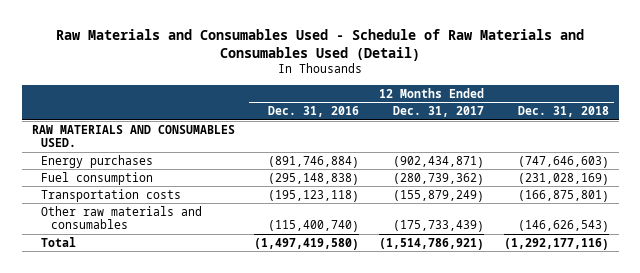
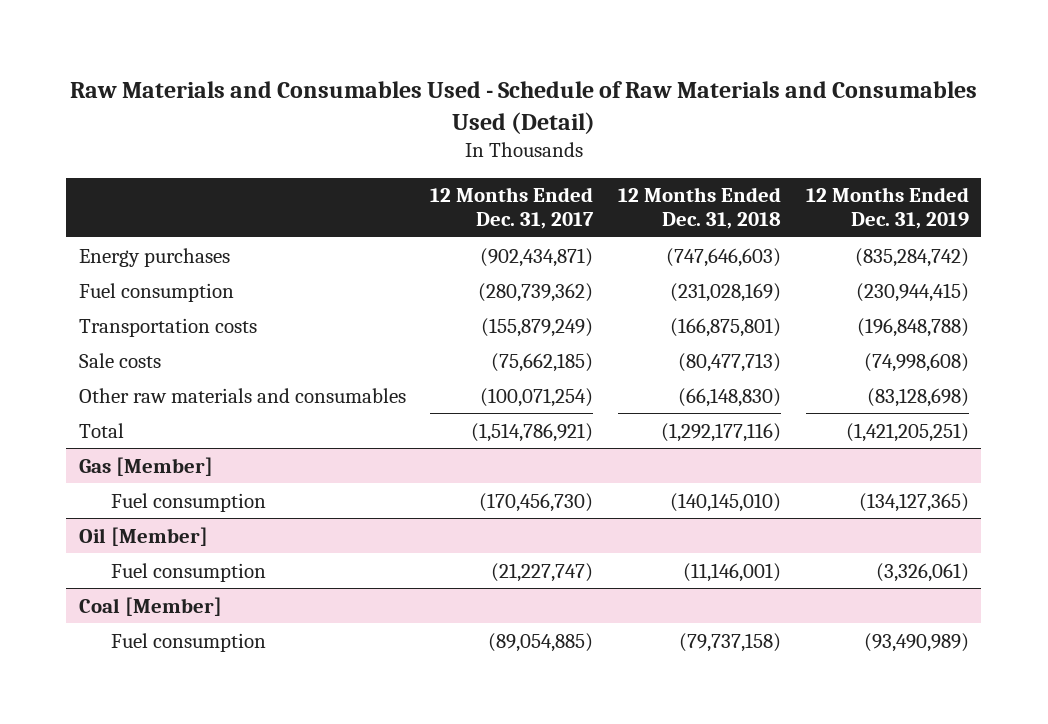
- | 12 Months Ended Dec. 31, 2016 | 12 Months Ended Dec. 31, 2017 | 12 Months Ended Dec. 31, 2018
+ | 12 Months Ended Dec. 31, 2017 | 12 Months Ended Dec. 31, 2018 | 12 Months Ended Dec. 31, 2019
- RAW MATERIALS AND CONSUMABLES USED.
- Other raw materials and consumables | (115,400,740) | (175,733,439) | (146,626,543)
+ Sale costs | (75,662,185) | (80,477,713) | (74,998,608)
+ Other raw materials and consumables | (100,071,254) | (66,148,830) | (83,128,698)
+ Gas [Member]
+ Fuel consumption | (170,456,730) | (140,145,010) | (134,127,365)
+ Oil [Member]
+ Fuel consumption | (21,227,747) | (11,146,001) | (3,326,061)
+ Coal [Member]
+ Fuel consumption | (89,054,885) | (79,737,158) | (93,490,989)

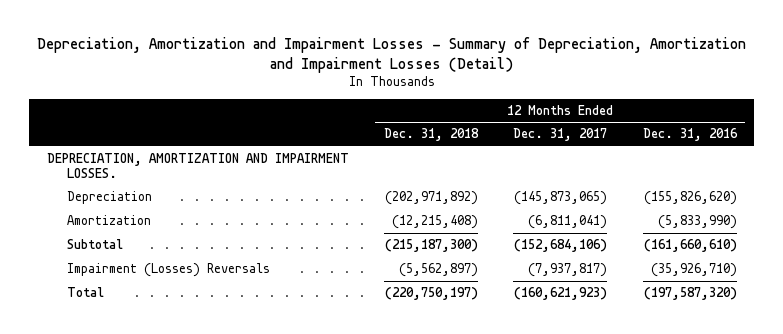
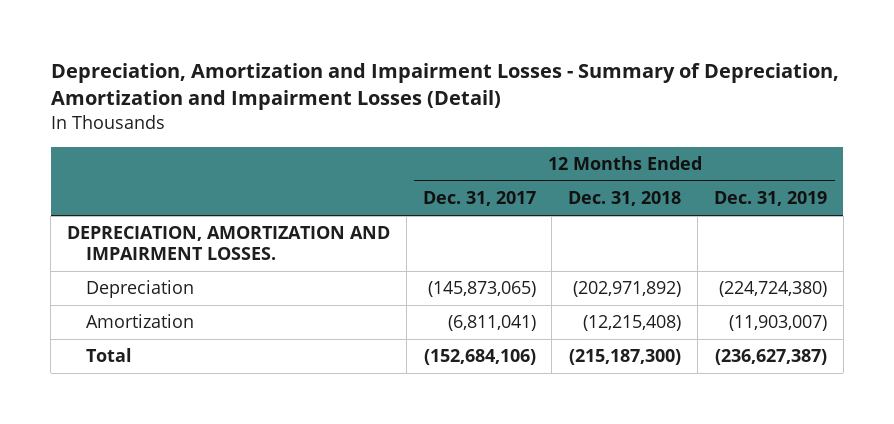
- | 12 Months Ended Dec. 31, 2018 | 12 Months Ended Dec. 31, 2017 | 12 Months Ended Dec. 31, 2016
+ | 12 Months Ended Dec. 31, 2017 | 12 Months Ended Dec. 31, 2018 | 12 Months Ended Dec. 31, 2019
- Subtotal | (215,187,300) | (152,684,106) | (161,660,610)
- Impairment (Losses) Reversals | (5,562,897) | (7,937,817) | (35,926,710)
- Total | (220,750,197) | (160,621,923) | (197,587,320)
+ Total | (152,684,106) | (215,187,300) | (236,627,387)

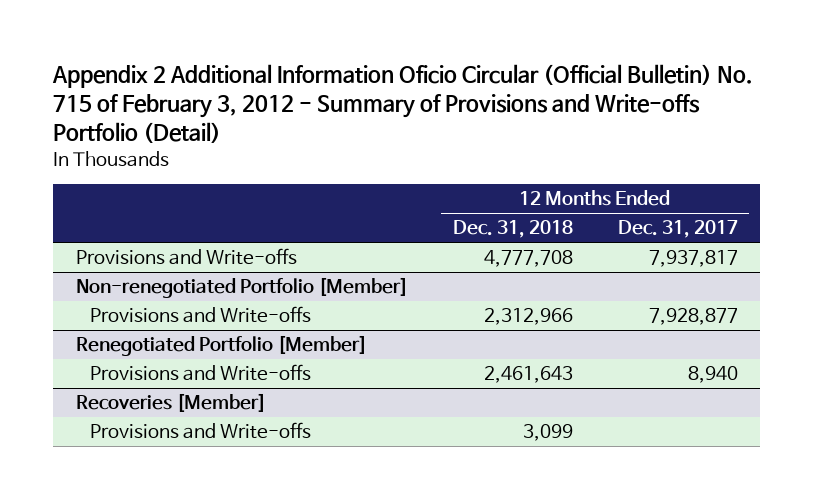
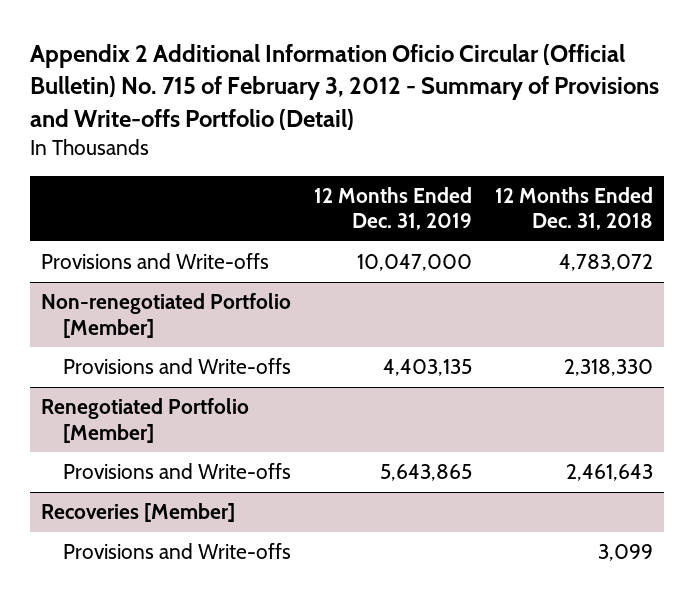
- | 12 Months Ended Dec. 31, 2018 | 12 Months Ended Dec. 31, 2017
+ | 12 Months Ended Dec. 31, 2019 | 12 Months Ended Dec. 31, 2018
- Provisions and Write-offs | 4,777,708 | 7,937,817
+ Provisions and Write-offs | 10,047,000 | 4,783,072
@ Non-renegotiated Portfolio [Member]
- Provisions and Write-offs | 2,312,966 | 7,928,877
+ Provisions and Write-offs | 4,403,135 | 2,318,330

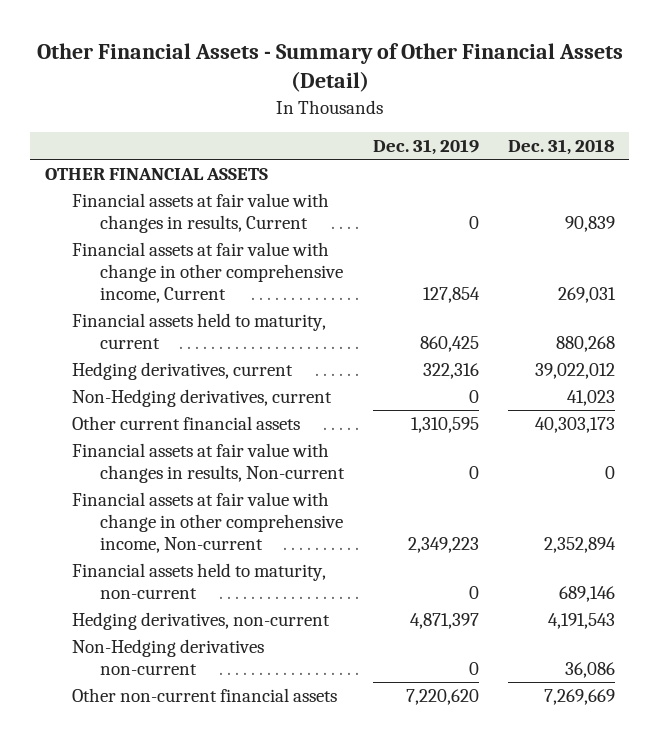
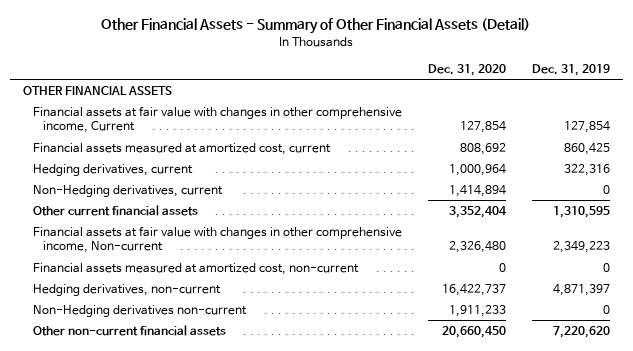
- | Dec. 31, 2019 | Dec. 31, 2018
+ | Dec. 31, 2020 | Dec. 31, 2019
- Financial assets at fair value with changes in results, Current | 0 | 90,839
- Financial assets at fair value with change in other comprehensive income, Current | 127,854 | 269,031
- Financial assets held to maturity, current | 860,425 | 880,268
+ Financial assets at fair value with changes in other comprehensive income, Current | 127,854 | 127,854
+ Financial assets measured at amortized cost, current | 808,692 | 860,425
- Financial assets at fair value with changes in results, Non-current | 0 | 0
- Financial assets at fair value with change in other comprehensive income, Non-current | 2,349,223 | 2,352,894
- Financial assets held to maturity, non-current | 0 | 689,146
+ Financial assets at fair value with changes in other comprehensive income, Non-current | 2,326,480 | 2,349,223
+ Financial assets measured at amortized cost, non-current | 0 | 0

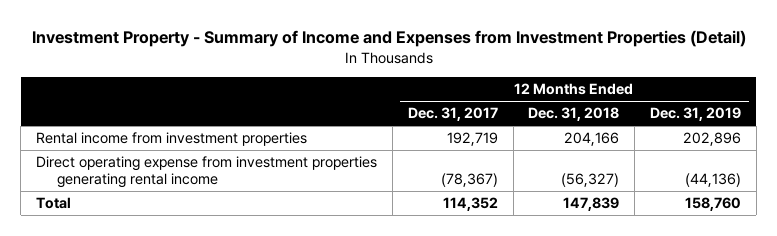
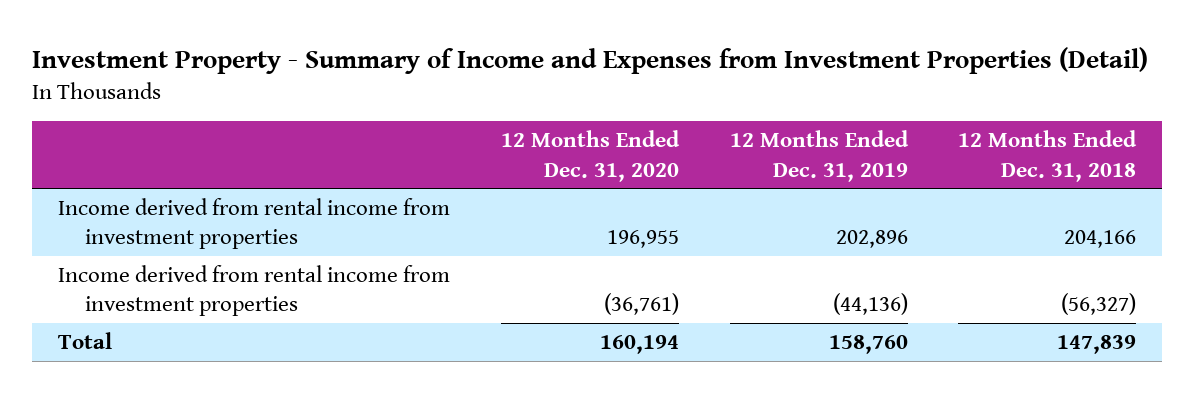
- | 12 Months Ended Dec. 31, 2017 | 12 Months Ended Dec. 31, 2018 | 12 Months Ended Dec. 31, 2019
+ | 12 Months Ended Dec. 31, 2020 | 12 Months Ended Dec. 31, 2019 | 12 Months Ended Dec. 31, 2018
- Rental income from investment properties | 192,719 | 204,166 | 202,896
- Direct operating expense from investment properties generating rental income | (78,367) | (56,327) | (44,136)
+ Income derived from rental income from investment properties | 196,955 | 202,896 | 204,166
+ Income derived from rental income from investment properties | (36,761) | (44,136) | (56,327)

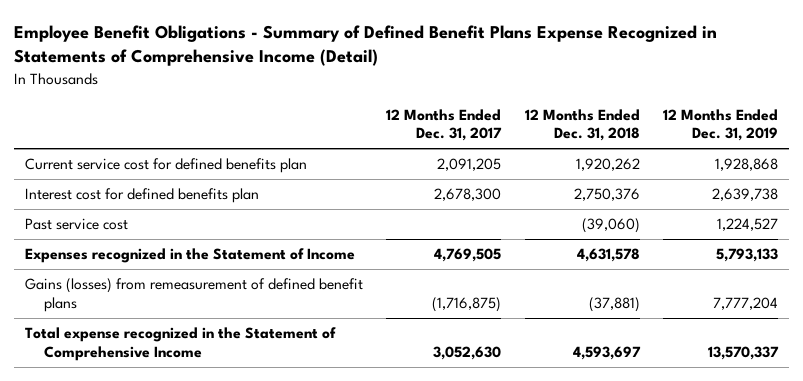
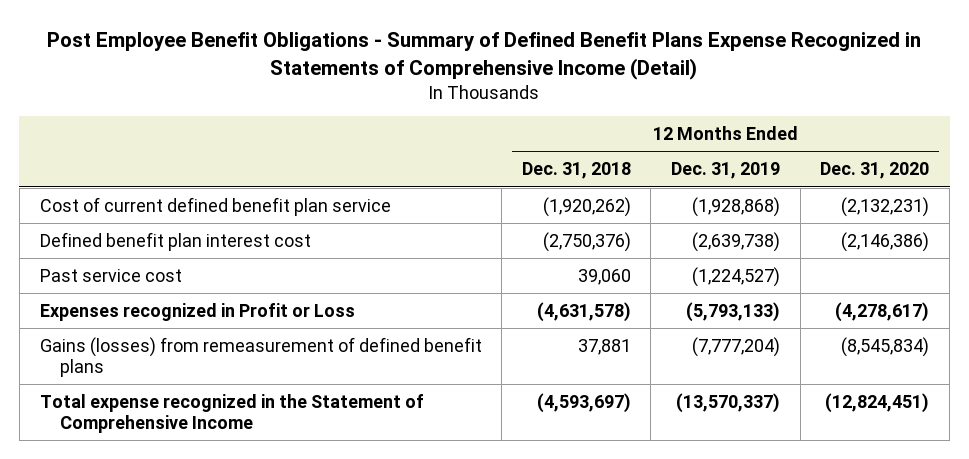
- Employee Benefit Obligations - Summary of Defined Benefit Plans Expense Recognized in Statements of Comprehensive Income (Detail)
+ Post Employee Benefit Obligations - Summary of Defined Benefit Plans Expense Recognized in Statements of Comprehensive Income (Detail)
- | 12 Months Ended Dec. 31, 2017 | 12 Months Ended Dec. 31, 2018 | 12 Months Ended Dec. 31, 2019
+ | 12 Months Ended Dec. 31, 2018 | 12 Months Ended Dec. 31, 2019 | 12 Months Ended Dec. 31, 2020
- Current service cost for defined benefits plan | 2,091,205 | 1,920,262 | 1,928,868
- Interest cost for defined benefits plan | 2,678,300 | 2,750,376 | 2,639,738
- Past service cost | | (39,060) | 1,224,527
- Expenses recognized in the Statement of Income | 4,769,505 | 4,631,578 | 5,793,133
- Gains (losses) from remeasurement of defined benefit plans | (1,716,875) | (37,881) | 7,777,204
- Total expense recognized in the Statement of Comprehensive Income | 3,052,630 | 4,593,697 | 13,570,337
+ Cost of current defined benefit plan service | (1,920,262) | (1,928,868) | (2,132,231)
+ Defined benefit plan interest cost | (2,750,376) | (2,639,738) | (2,146,386)
+ Past service cost | 39,060 | (1,224,527) |
+ Expenses recognized in Profit or Loss | (4,631,578) | (5,793,133) | (4,278,617)
+ Gains (losses) from remeasurement of defined benefit plans | 37,881 | (7,777,204) | (8,545,834)
+ Total expense recognized in the Statement of Comprehensive Income | (4,593,697) | (13,570,337) | (12,824,451)

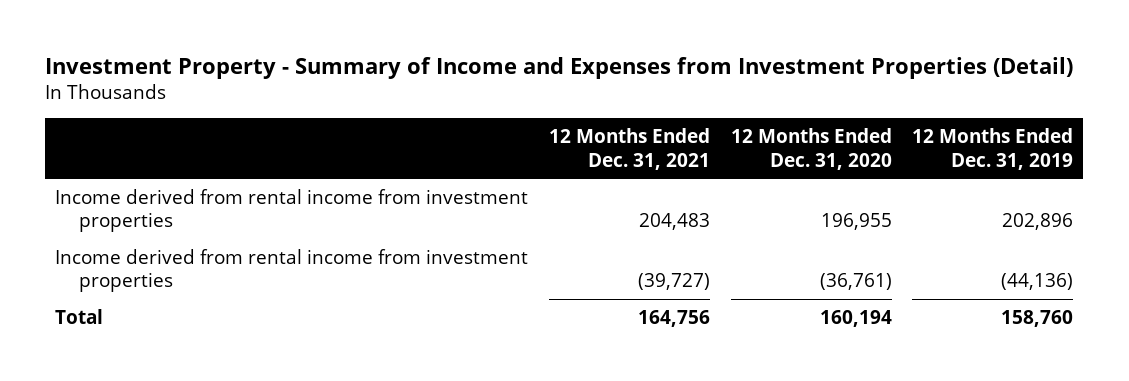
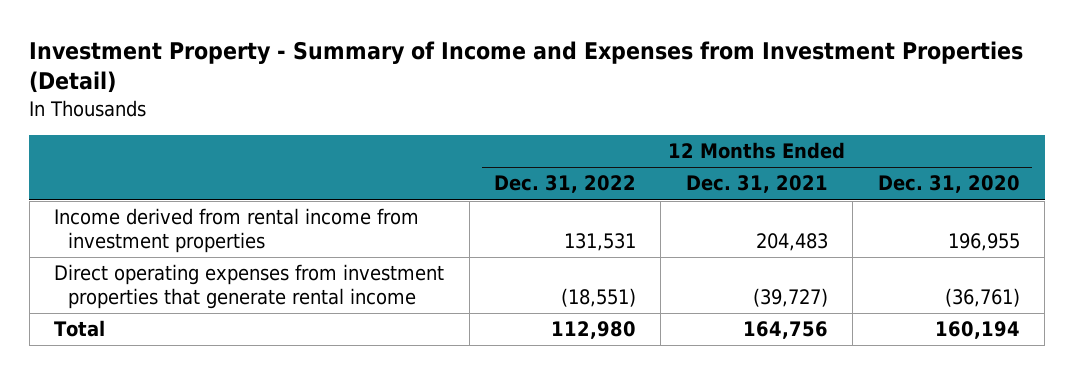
- | 12 Months Ended Dec. 31, 2021 | 12 Months Ended Dec. 31, 2020 | 12 Months Ended Dec. 31, 2019
+ | 12 Months Ended Dec. 31, 2022 | 12 Months Ended Dec. 31, 2021 | 12 Months Ended Dec. 31, 2020
- Income derived from rental income from investment properties | (39,727) | (36,761) | (44,136)
+ Direct operating expenses from investment properties that generate rental income | (18,551) | (39,727) | (36,761)

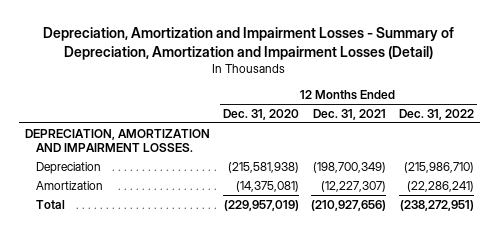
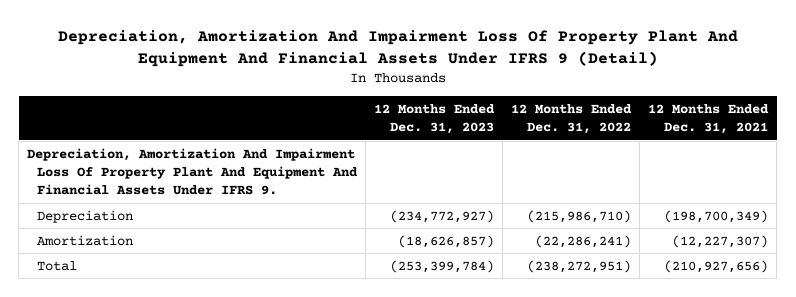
- Depreciation, Amortization and Impairment Losses - Summary of Depreciation, Amortization and Impairment Losses (Detail)
+ Depreciation, Amortization And Impairment Loss Of Property Plant And Equipment And Financial Assets Under IFRS 9 (Detail)
- | 12 Months Ended Dec. 31, 2020 | 12 Months Ended Dec. 31, 2021 | 12 Months Ended Dec. 31, 2022
+ | 12 Months Ended Dec. 31, 2023 | 12 Months Ended Dec. 31, 2022 | 12 Months Ended Dec. 31, 2021
- DEPRECIATION, AMORTIZATION AND IMPAIRMENT LOSSES.
+ Depreciation, Amortization And Impairment Loss Of Property Plant And Equipment And Financial Assets Under IFRS 9.

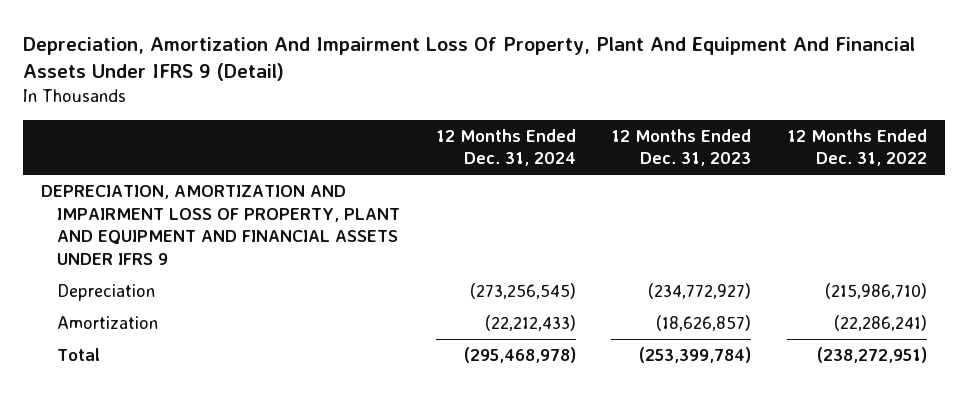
- Depreciation, Amortization And Impairment Loss Of Property Plant And Equipment And Financial Assets Under IFRS 9 (Detail)
+ Depreciation, Amortization And Impairment Loss Of Property, Plant And Equipment And Financial Assets Under IFRS 9 (Detail)
- | 12 Months Ended Dec. 31, 2023 | 12 Months Ended Dec. 31, 2022 | 12 Months Ended Dec. 31, 2021
+ | 12 Months Ended Dec. 31, 2024 | 12 Months Ended Dec. 31, 2023 | 12 Months Ended Dec. 31, 2022
- Depreciation, Amortization And Impairment Loss Of Property Plant And Equipment And Financial Assets Under IFRS 9.
+ DEPRECIATION, AMORTIZATION AND IMPAIRMENT LOSS OF PROPERTY, PLANT AND EQUIPMENT AND FINANCIAL ASSETS UNDER IFRS 9

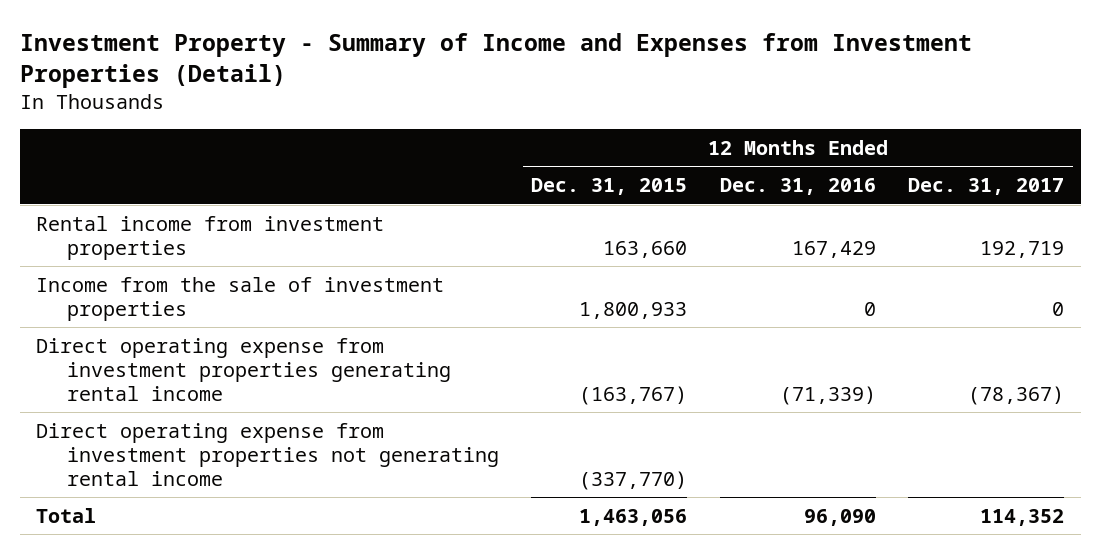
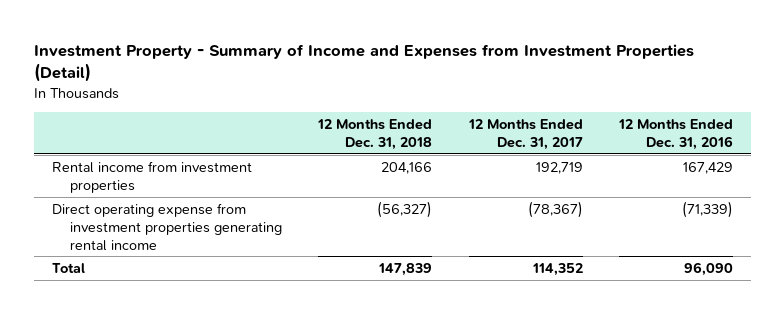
- | 12 Months Ended Dec. 31, 2015 | 12 Months Ended Dec. 31, 2016 | 12 Months Ended Dec. 31, 2017
+ | 12 Months Ended Dec. 31, 2018 | 12 Months Ended Dec. 31, 2017 | 12 Months Ended Dec. 31, 2016
- Income from the sale of investment properties | 1,800,933 | 0 | 0
- Direct operating expense from investment properties not generating rental income | (337,770) | |

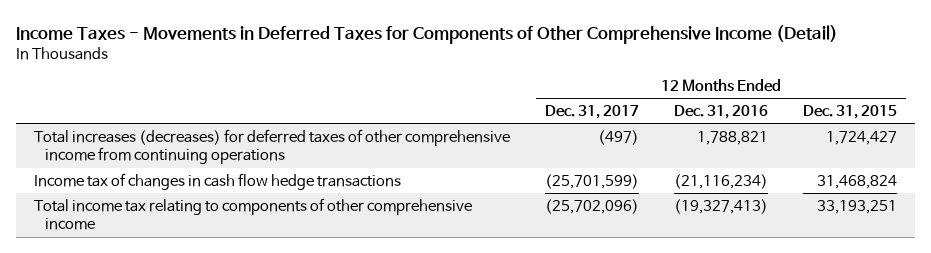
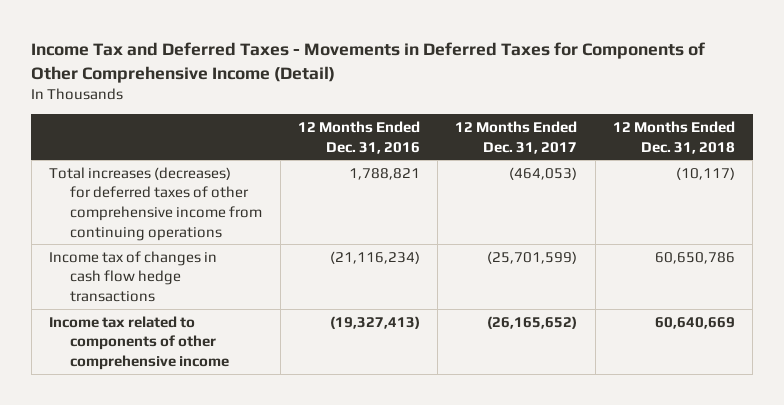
- Income Taxes - Movements in Deferred Taxes for Components of Other Comprehensive Income (Detail)
+ Income Tax and Deferred Taxes - Movements in Deferred Taxes for Components of Other Comprehensive Income (Detail)
- | 12 Months Ended Dec. 31, 2017 | 12 Months Ended Dec. 31, 2016 | 12 Months Ended Dec. 31, 2015
+ | 12 Months Ended Dec. 31, 2016 | 12 Months Ended Dec. 31, 2017 | 12 Months Ended Dec. 31, 2018
- Total increases (decreases) for deferred taxes of other comprehensive income from continuing operations | (497) | 1,788,821 | 1,724,427
+ Total increases (decreases) for deferred taxes of other comprehensive income from continuing operations | 1,788,821 | (464,053) | (10,117)
- Total income tax relating to components of other comprehensive income | (25,702,096) | (19,327,413) | 33,193,251
+ Income tax related to components of other comprehensive income | (19,327,413) | (26,165,652) | 60,640,669

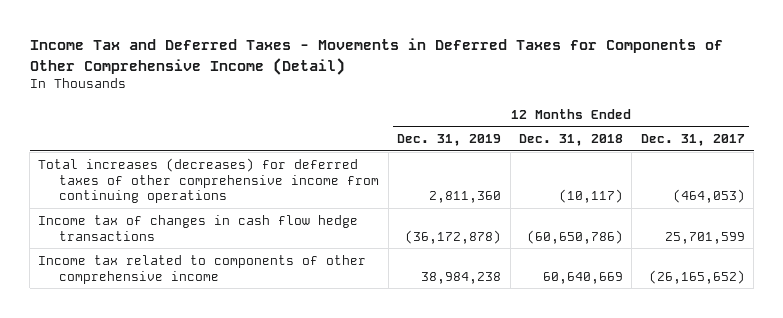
- | 12 Months Ended Dec. 31, 2016 | 12 Months Ended Dec. 31, 2017 | 12 Months Ended Dec. 31, 2018
+ | 12 Months Ended Dec. 31, 2019 | 12 Months Ended Dec. 31, 2018 | 12 Months Ended Dec. 31, 2017
- Income tax of changes in cash flow hedge transactions | (21,116,234) | (25,701,599) | 60,650,786
+ Income tax of changes in cash flow hedge transactions | (36,172,878) | (60,650,786) | 25,701,599

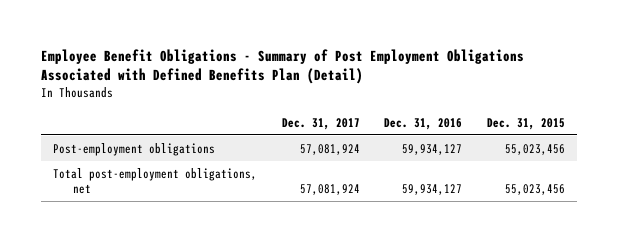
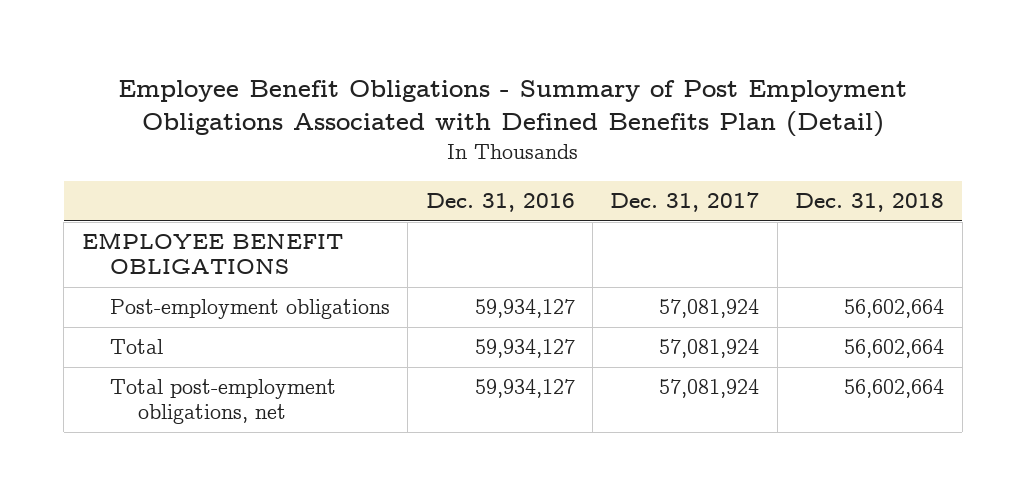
- | Dec. 31, 2017 | Dec. 31, 2016 | Dec. 31, 2015
+ | Dec. 31, 2016 | Dec. 31, 2017 | Dec. 31, 2018
+ EMPLOYEE BENEFIT OBLIGATIONS
+ Total | 59,934,127 | 57,081,924 | 56,602,664

